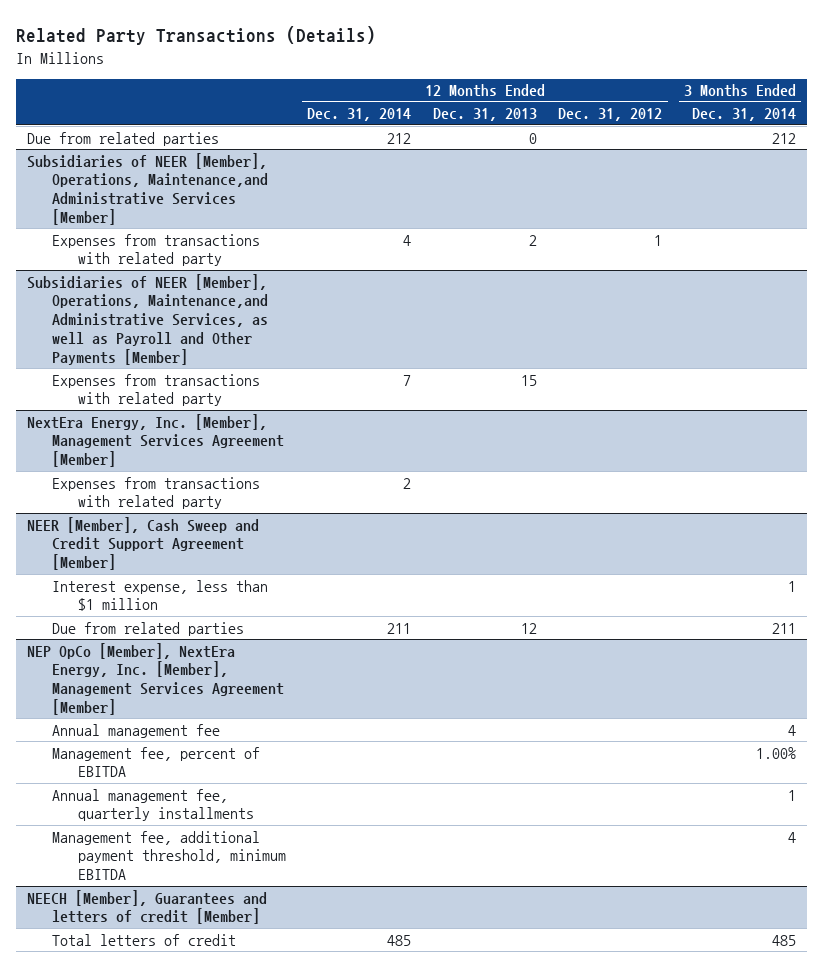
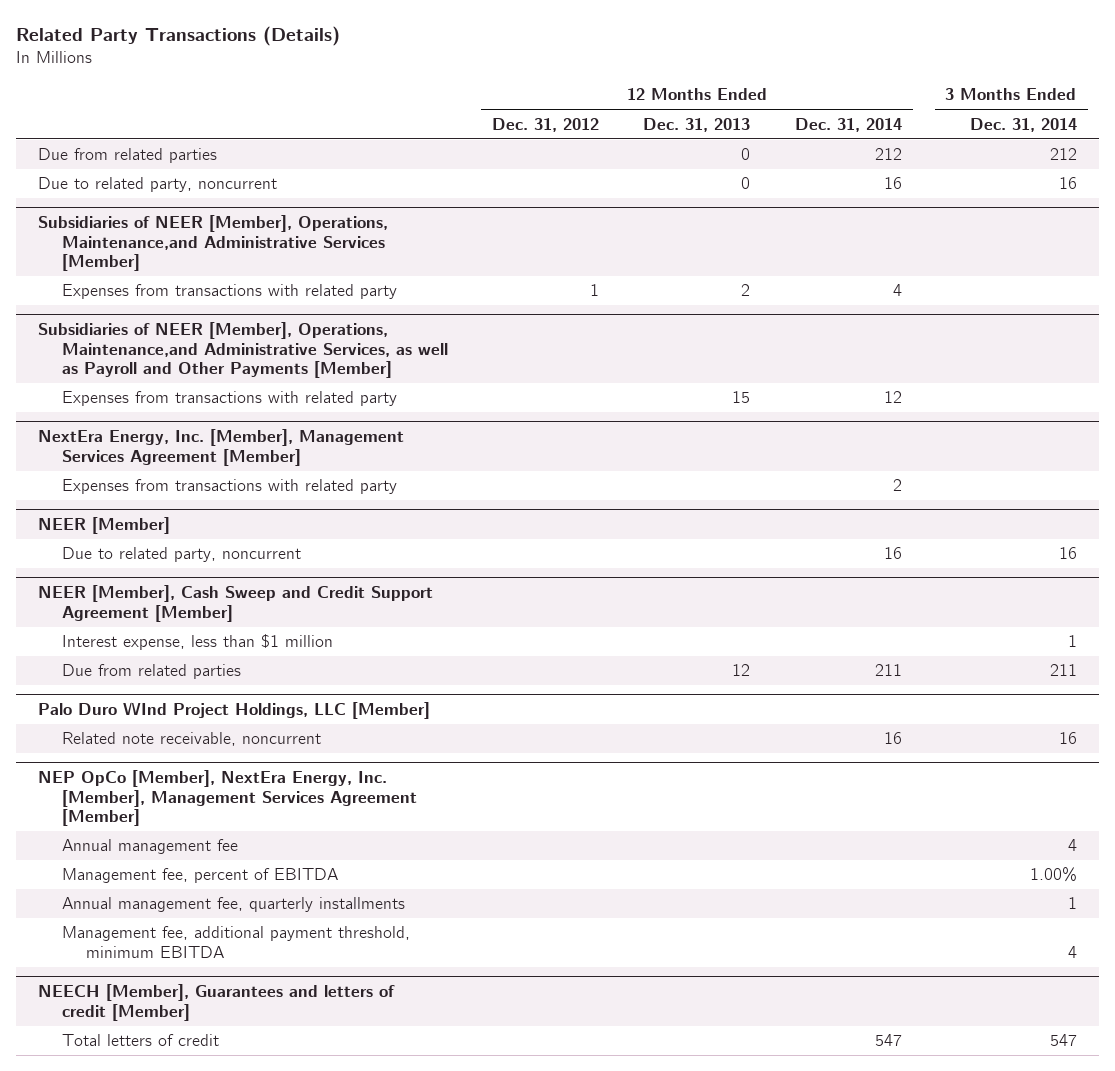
- | 12 Months Ended Dec. 31, 2014 | 12 Months Ended Dec. 31, 2013 | 12 Months Ended Dec. 31, 2012 | 3 Months Ended Dec. 31, 2014
+ | 12 Months Ended Dec. 31, 2012 | 12 Months Ended Dec. 31, 2013 | 12 Months Ended Dec. 31, 2014 | 3 Months Ended Dec. 31, 2014
+ Due to related party, noncurrent | | 0 | 16 | 16
@ Subsidiaries of NEER [Member], Operations, Maintenance,and Administrative Services, as well as Payroll and Other Payments [Member]
- Expenses from transactions with related party | 7 | 15 | |
+ Expenses from transactions with related party | | 15 | 12 |
+ NEER [Member]
+ Due to related party, noncurrent | | | 16 | 16
+ Palo Duro WInd Project Holdings, LLC [Member]
+ Related note receivable, noncurrent | | | 16 | 16
@ NEECH [Member], Guarantees and letters of credit [Member]
- Total letters of credit | 485 | | | 485
+ Total letters of credit | | | 547 | 547

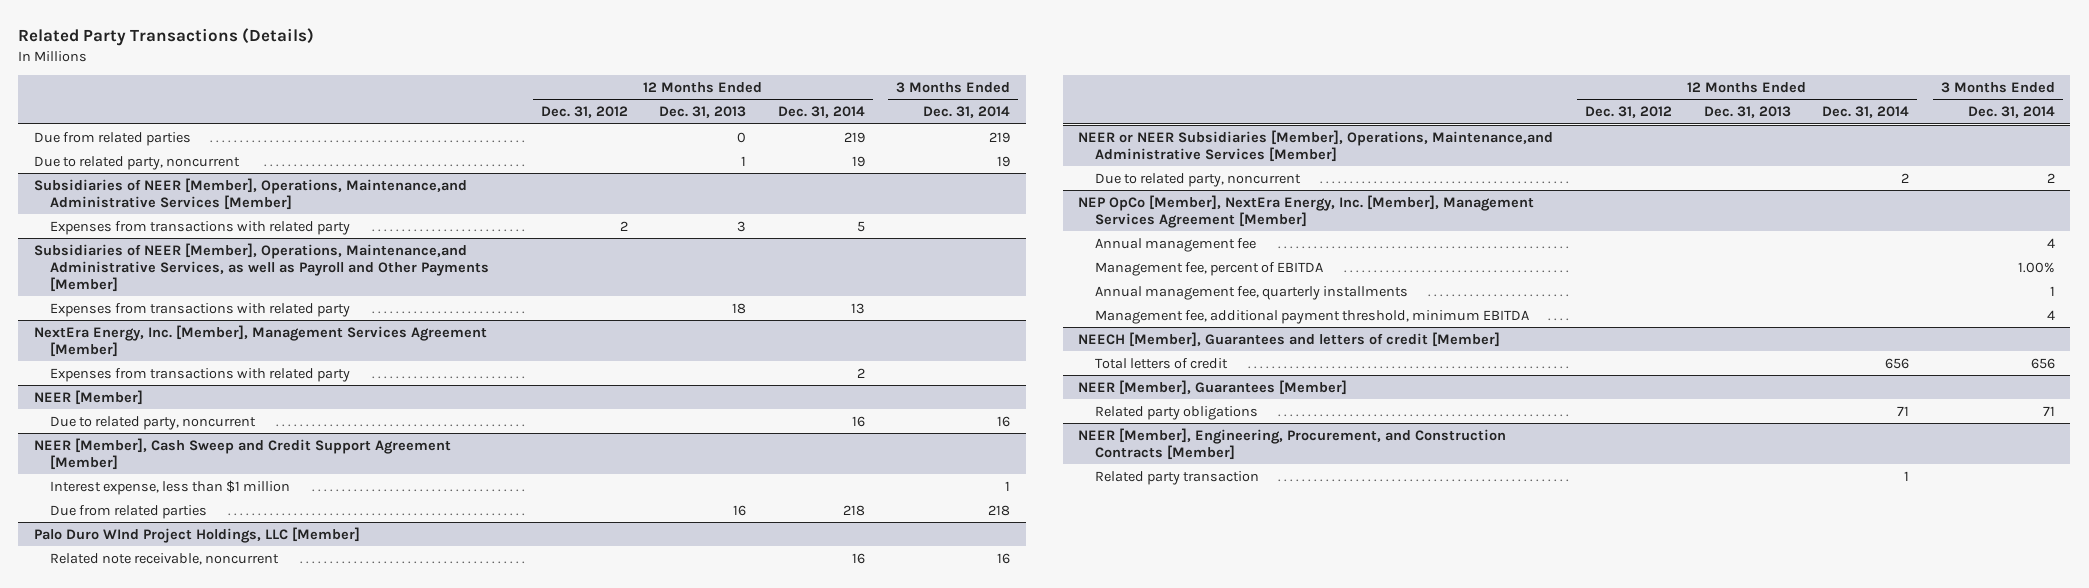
- Due from related parties | | 0 | 212 | 212
- Due to related party, noncurrent | | 0 | 16 | 16
+ Due from related parties | | 0 | 219 | 219
+ Due to related party, noncurrent | | 1 | 19 | 19
@ Subsidiaries of NEER [Member], Operations, Maintenance,and Administrative Services [Member]
- Expenses from transactions with related party | 1 | 2 | 4 |
+ Expenses from transactions with related party | 2 | 3 | 5 |
@ Subsidiaries of NEER [Member], Operations, Maintenance,and Administrative Services, as well as Payroll and Other Payments [Member]
- Expenses from transactions with related party | | 15 | 12 |
+ Expenses from transactions with related party | | 18 | 13 |
@ NEER [Member], Cash Sweep and Credit Support Agreement [Member]
- Due from related parties | | 12 | 211 | 211
+ Due from related parties | | 16 | 218 | 218
+ NEER or NEER Subsidiaries [Member], Operations, Maintenance,and Administrative Services [Member]
+ Due to related party, noncurrent | | | 2 | 2
@ NEECH [Member], Guarantees and letters of credit [Member]
- Total letters of credit | | | 547 | 547
+ Total letters of credit | | | 656 | 656
+ NEER [Member], Guarantees [Member]
+ Related party obligations | | | 71 | 71
+ NEER [Member], Engineering, Procurement, and Construction Contracts [Member]
+ Related party transaction | | | 1 |

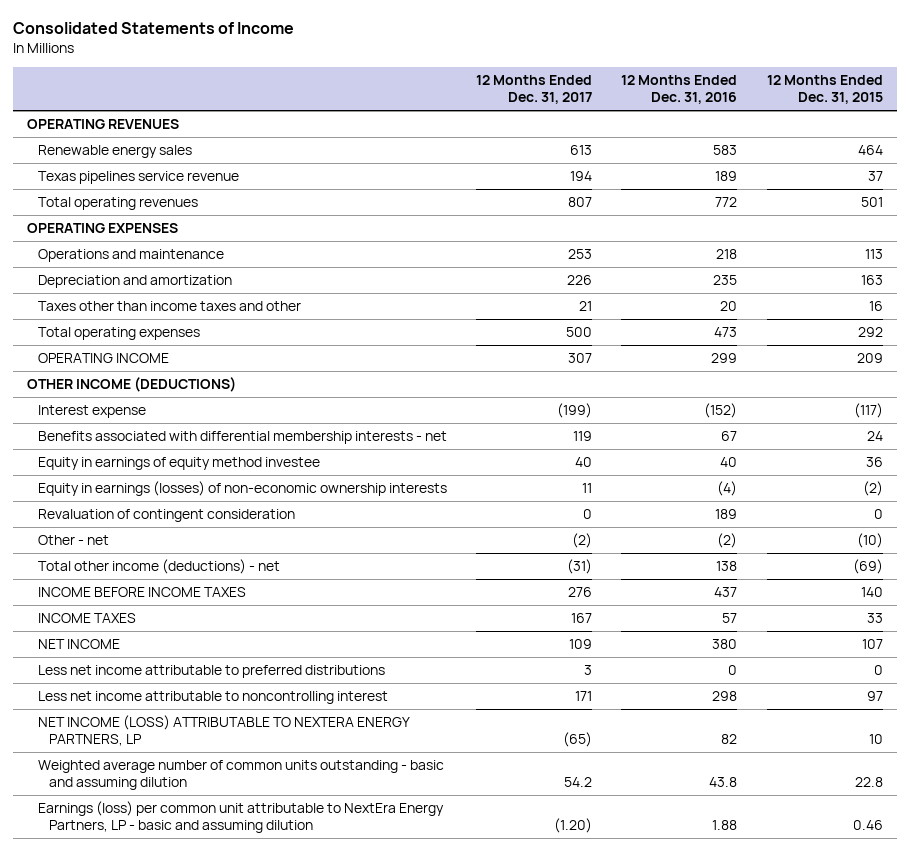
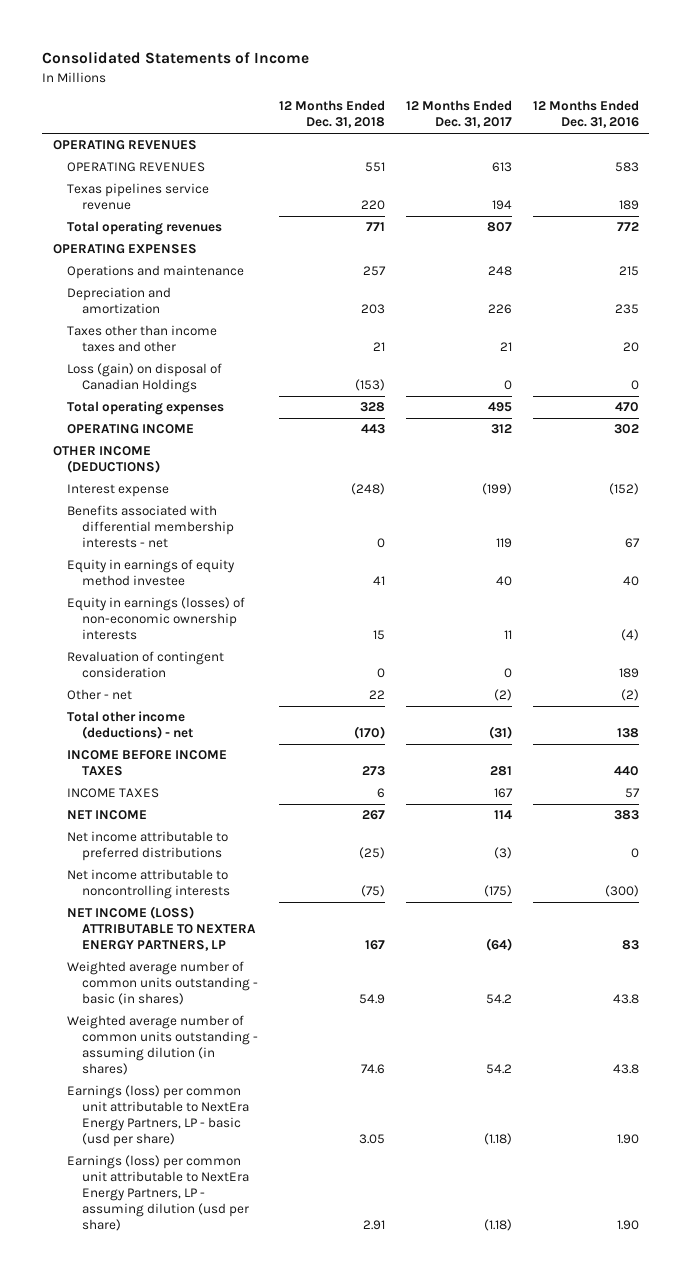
- | 12 Months Ended Dec. 31, 2017 | 12 Months Ended Dec. 31, 2016 | 12 Months Ended Dec. 31, 2015
+ | 12 Months Ended Dec. 31, 2018 | 12 Months Ended Dec. 31, 2017 | 12 Months Ended Dec. 31, 2016
- Renewable energy sales | 613 | 583 | 464
+ OPERATING REVENUES | 551 | 613 | 583
- Operations and maintenance | 253 | 218 | 113
+ Operations and maintenance | 257 | 248 | 215
- Total operating expenses | 500 | 473 | 292
- OPERATING INCOME | 307 | 299 | 209
+ Loss (gain) on disposal of Canadian Holdings | (153) | 0 | 0
+ Total operating expenses | 328 | 495 | 470
+ OPERATING INCOME | 443 | 312 | 302
- INCOME BEFORE INCOME TAXES | 276 | 437 | 140
+ INCOME BEFORE INCOME TAXES | 273 | 281 | 440
- NET INCOME | 109 | 380 | 107
- Less net income attributable to preferred distributions | 3 | 0 | 0
- Less net income attributable to noncontrolling interest | 171 | 298 | 97
- NET INCOME (LOSS) ATTRIBUTABLE TO NEXTERA ENERGY PARTNERS, LP | (65) | 82 | 10
- Weighted average number of common units outstanding - basic and assuming dilution | 54.2 | 43.8 | 22.8
- Earnings (loss) per common unit attributable to NextEra Energy Partners, LP - basic and assuming dilution | (1.20) | 1.88 | 0.46
+ NET INCOME | 267 | 114 | 383
+ Net income attributable to preferred distributions | (25) | (3) | 0
+ Net income attributable to noncontrolling interests | (75) | (175) | (300)
+ NET INCOME (LOSS) ATTRIBUTABLE TO NEXTERA ENERGY PARTNERS, LP | 167 | (64) | 83
+ Weighted average number of common units outstanding - basic (in shares) | 54.9 | 54.2 | 43.8
+ Weighted average number of common units outstanding - assuming dilution (in shares) | 74.6 | 54.2 | 43.8
+ Earnings (loss) per common unit attributable to NextEra Energy Partners, LP - basic (usd per share) | 3.05 | (1.18) | 1.90
+ Earnings (loss) per common unit attributable to NextEra Energy Partners, LP - assuming dilution (usd per share) | 2.91 | (1.18) | 1.90

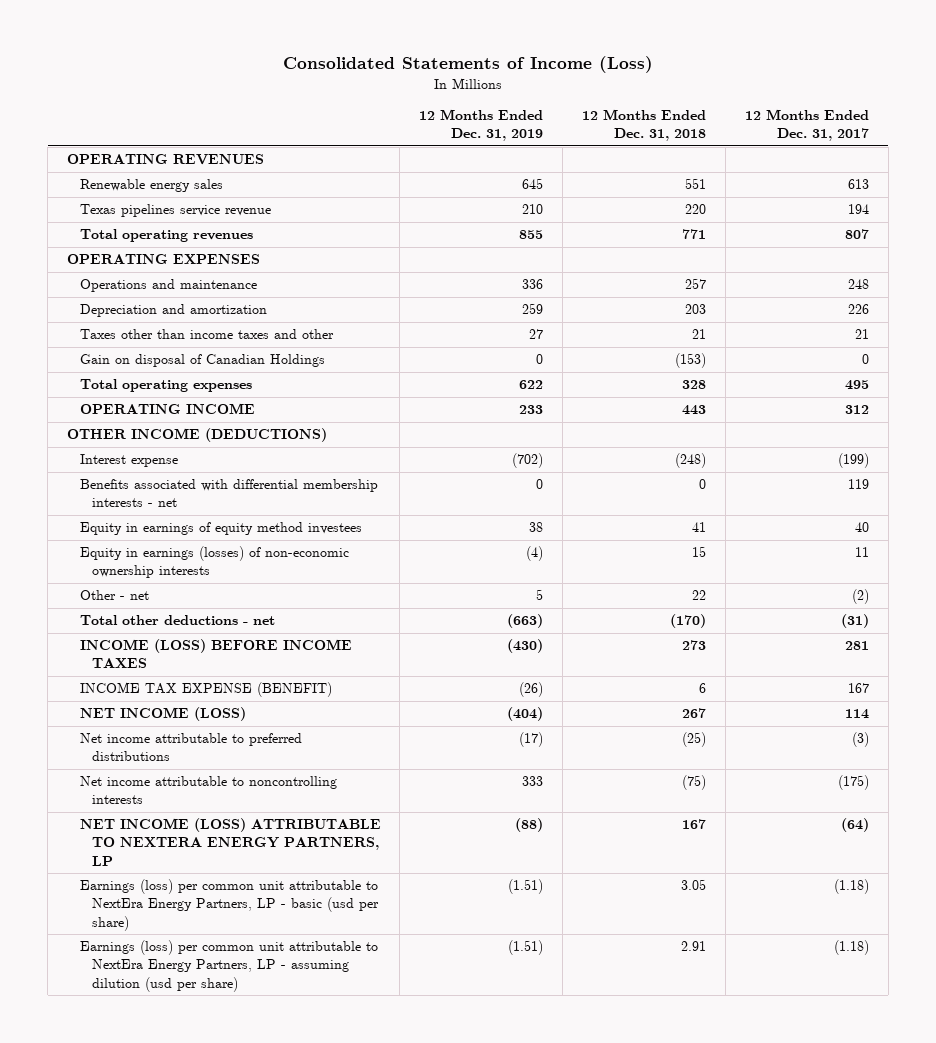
- Consolidated Statements of Income
+ Consolidated Statements of Income (Loss)
- | 12 Months Ended Dec. 31, 2018 | 12 Months Ended Dec. 31, 2017 | 12 Months Ended Dec. 31, 2016
+ | 12 Months Ended Dec. 31, 2019 | 12 Months Ended Dec. 31, 2018 | 12 Months Ended Dec. 31, 2017
- OPERATING REVENUES | 551 | 613 | 583
+ Renewable energy sales | 645 | 551 | 613
- Loss (gain) on disposal of Canadian Holdings | (153) | 0 | 0
+ Gain on disposal of Canadian Holdings | 0 | (153) | 0
- Equity in earnings of equity method investee | 41 | 40 | 40
+ Equity in earnings of equity method investees | 38 | 41 | 40
- Revaluation of contingent consideration | 0 | 0 | 189
- Total other income (deductions) - net | (170) | (31) | 138
- INCOME BEFORE INCOME TAXES | 273 | 281 | 440
- INCOME TAXES | 6 | 167 | 57
- NET INCOME | 267 | 114 | 383
+ Total other deductions - net | (663) | (170) | (31)
+ INCOME (LOSS) BEFORE INCOME TAXES | (430) | 273 | 281
+ INCOME TAX EXPENSE (BENEFIT) | (26) | 6 | 167
+ NET INCOME (LOSS) | (404) | 267 | 114
- Weighted average number of common units outstanding - basic (in shares) | 54.9 | 54.2 | 43.8
- Weighted average number of common units outstanding - assuming dilution (in shares) | 74.6 | 54.2 | 43.8

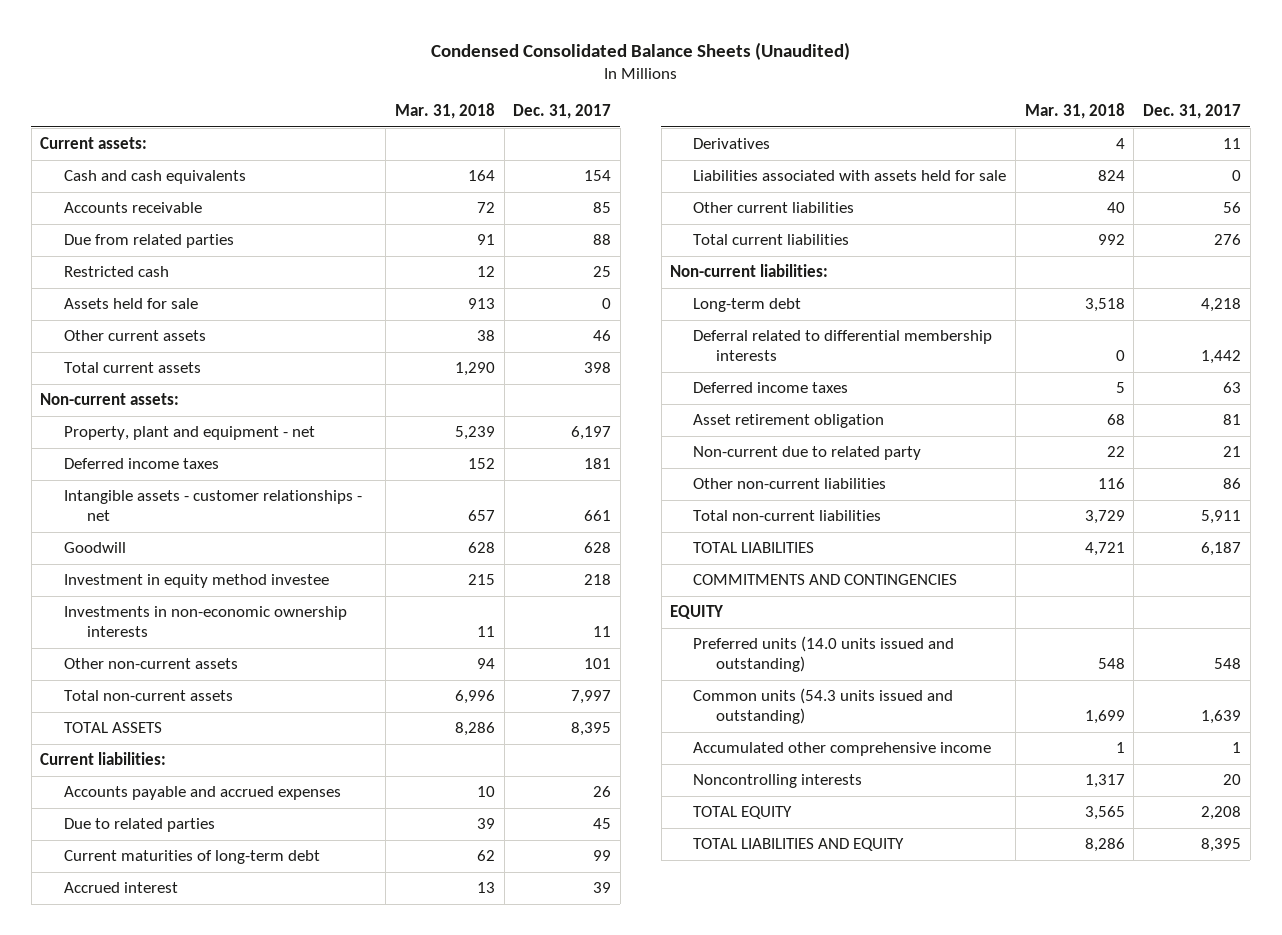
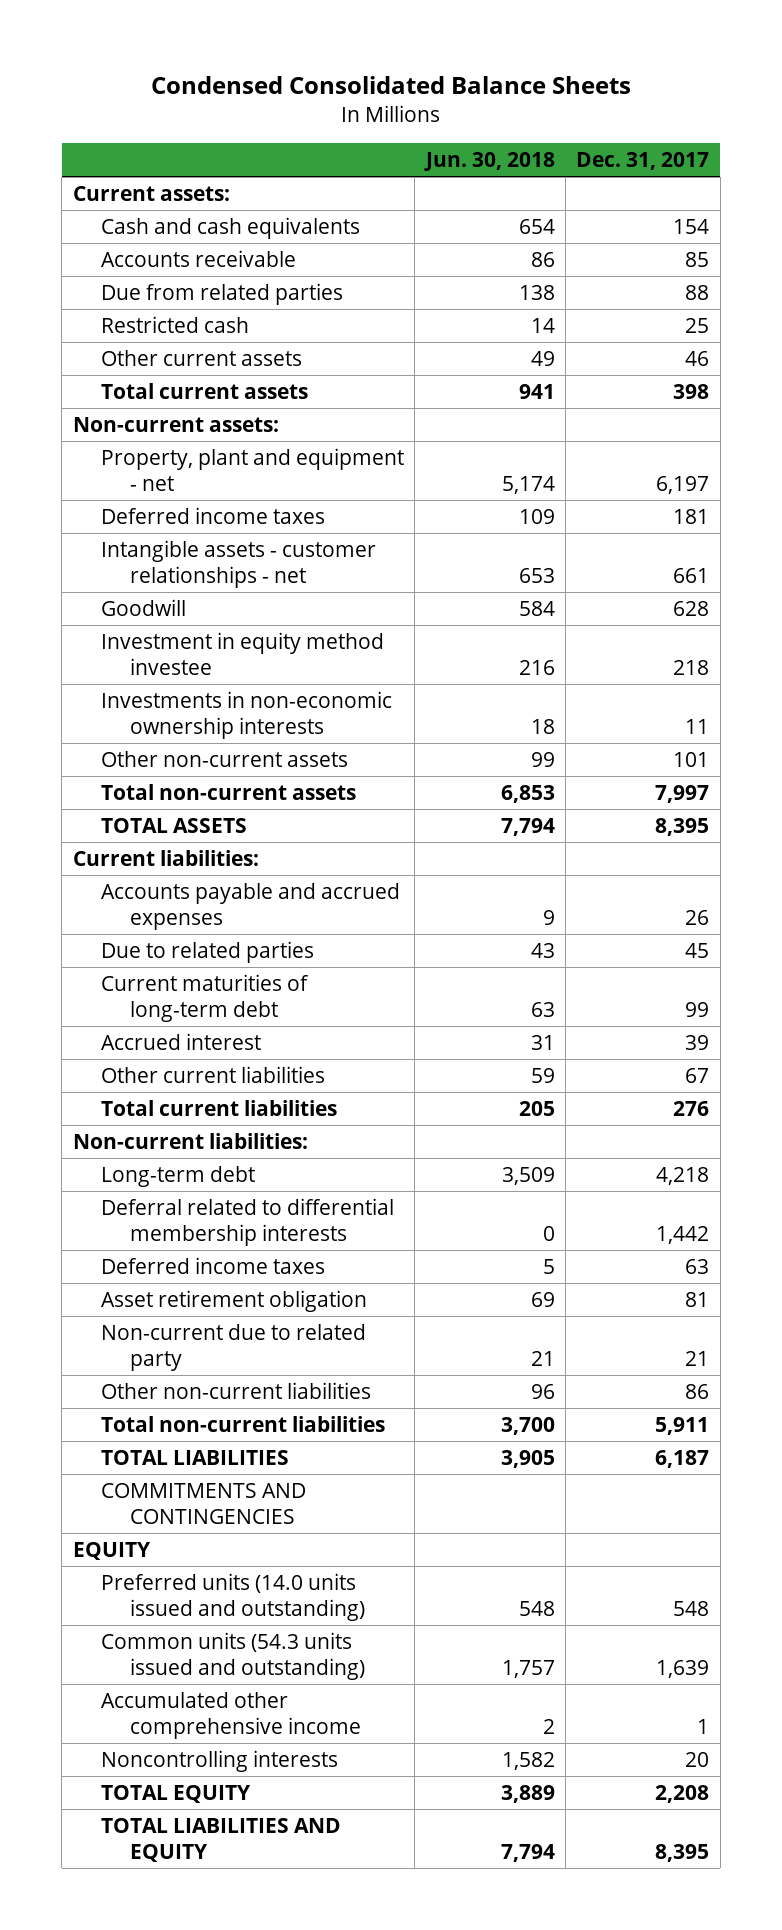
- Condensed Consolidated Balance Sheets (Unaudited)
+ Condensed Consolidated Balance Sheets
- | Mar. 31, 2018 | Dec. 31, 2017
+ | Jun. 30, 2018 | Dec. 31, 2017
- Assets held for sale | 913 | 0
- Derivatives | 4 | 11
- Liabilities associated with assets held for sale | 824 | 0
- Other current liabilities | 40 | 56
+ Other current liabilities | 59 | 67

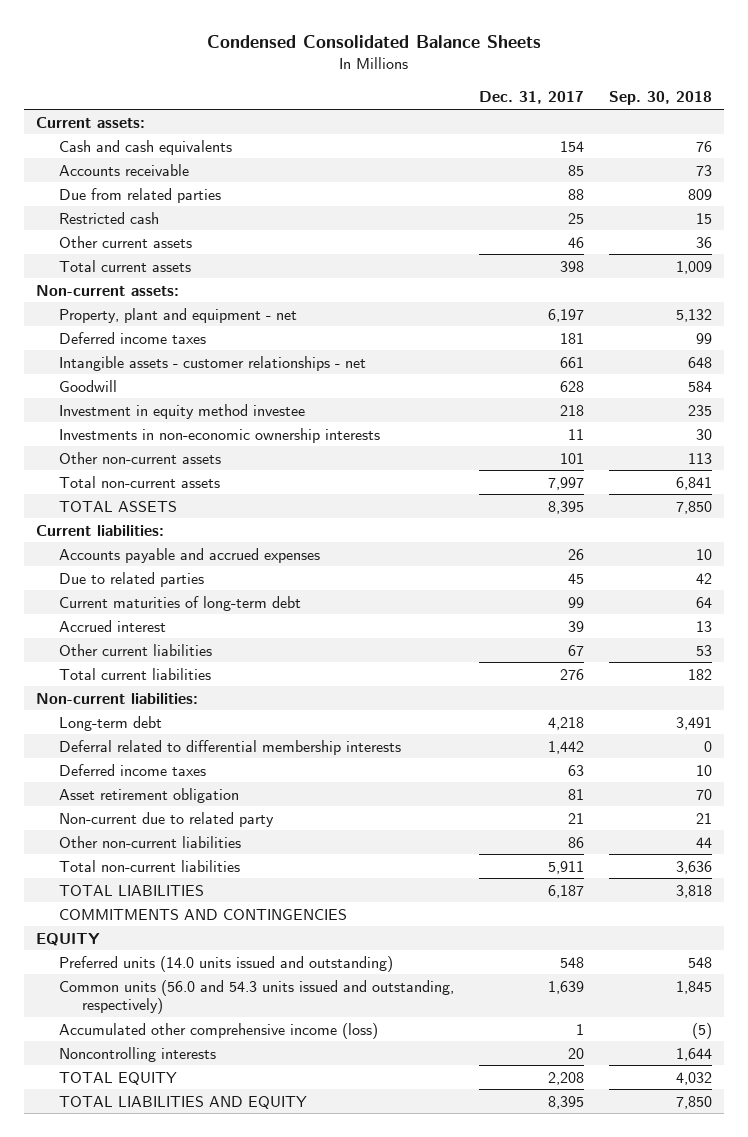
- | Jun. 30, 2018 | Dec. 31, 2017
+ | Dec. 31, 2017 | Sep. 30, 2018
- Common units (54.3 units issued and outstanding) | 1,757 | 1,639
- Accumulated other comprehensive income | 2 | 1
+ Common units (56.0 and 54.3 units issued and outstanding, respectively) | 1,639 | 1,845
+ Accumulated other comprehensive income (loss) | 1 | (5)

